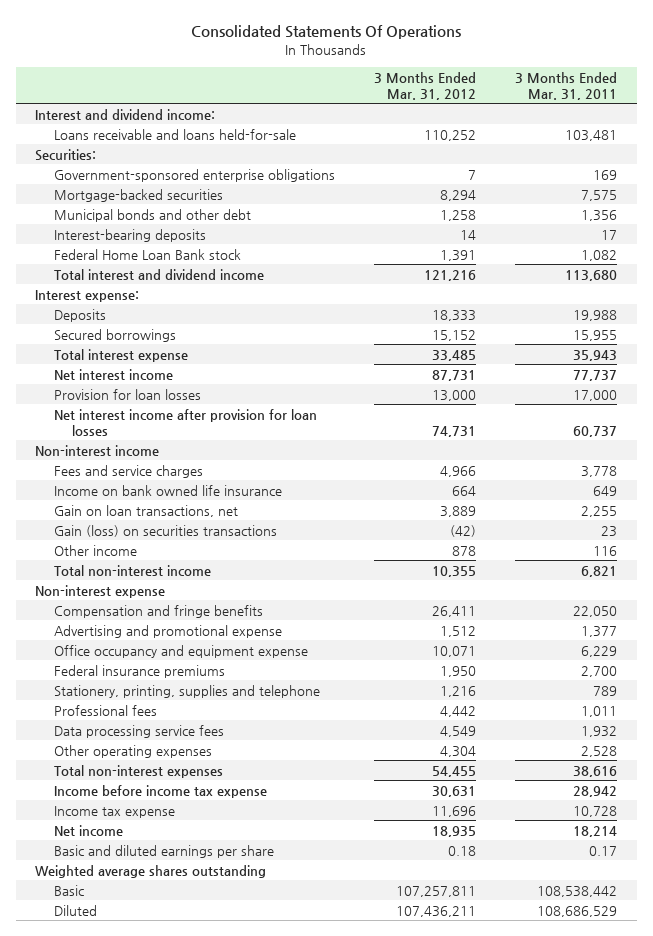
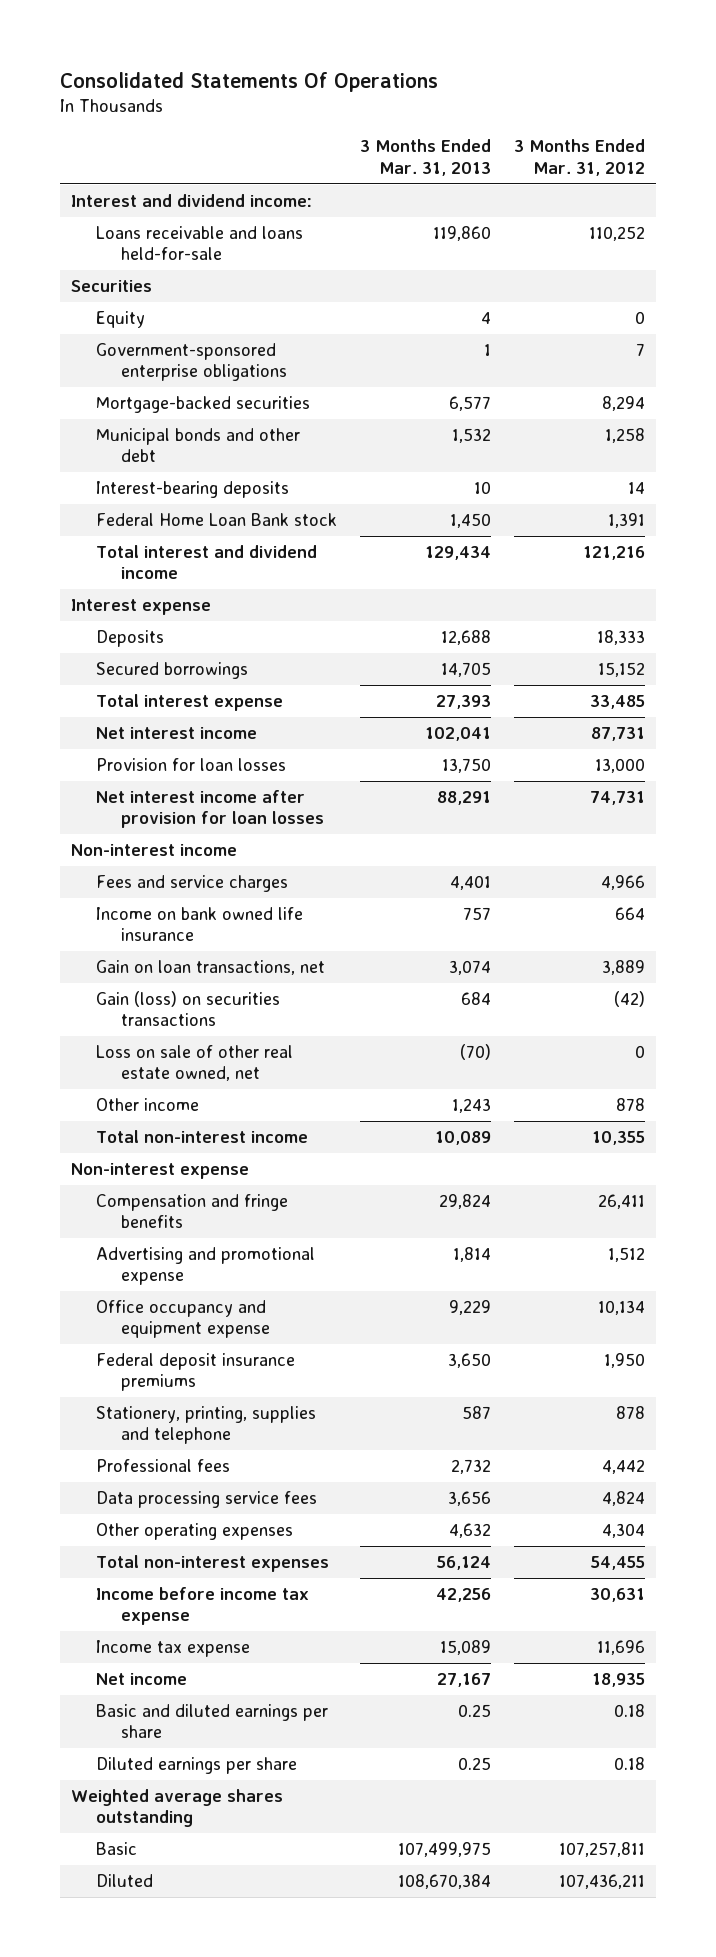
- | 3 Months Ended Mar. 31, 2012 | 3 Months Ended Mar. 31, 2011
+ | 3 Months Ended Mar. 31, 2013 | 3 Months Ended Mar. 31, 2012
- Securities:
+ Securities
+ Equity | 4 | 0
- Interest expense:
+ Interest expense
+ Loss on sale of other real estate owned, net | (70) | 0
- Office occupancy and equipment expense | 10,071 | 6,229
- Federal insurance premiums | 1,950 | 2,700
- Stationery, printing, supplies and telephone | 1,216 | 789
+ Office occupancy and equipment expense | 9,229 | 10,134
+ Federal deposit insurance premiums | 3,650 | 1,950
+ Stationery, printing, supplies and telephone | 587 | 878
- Data processing service fees | 4,549 | 1,932
+ Data processing service fees | 3,656 | 4,824
+ Diluted earnings per share | 0.25 | 0.18

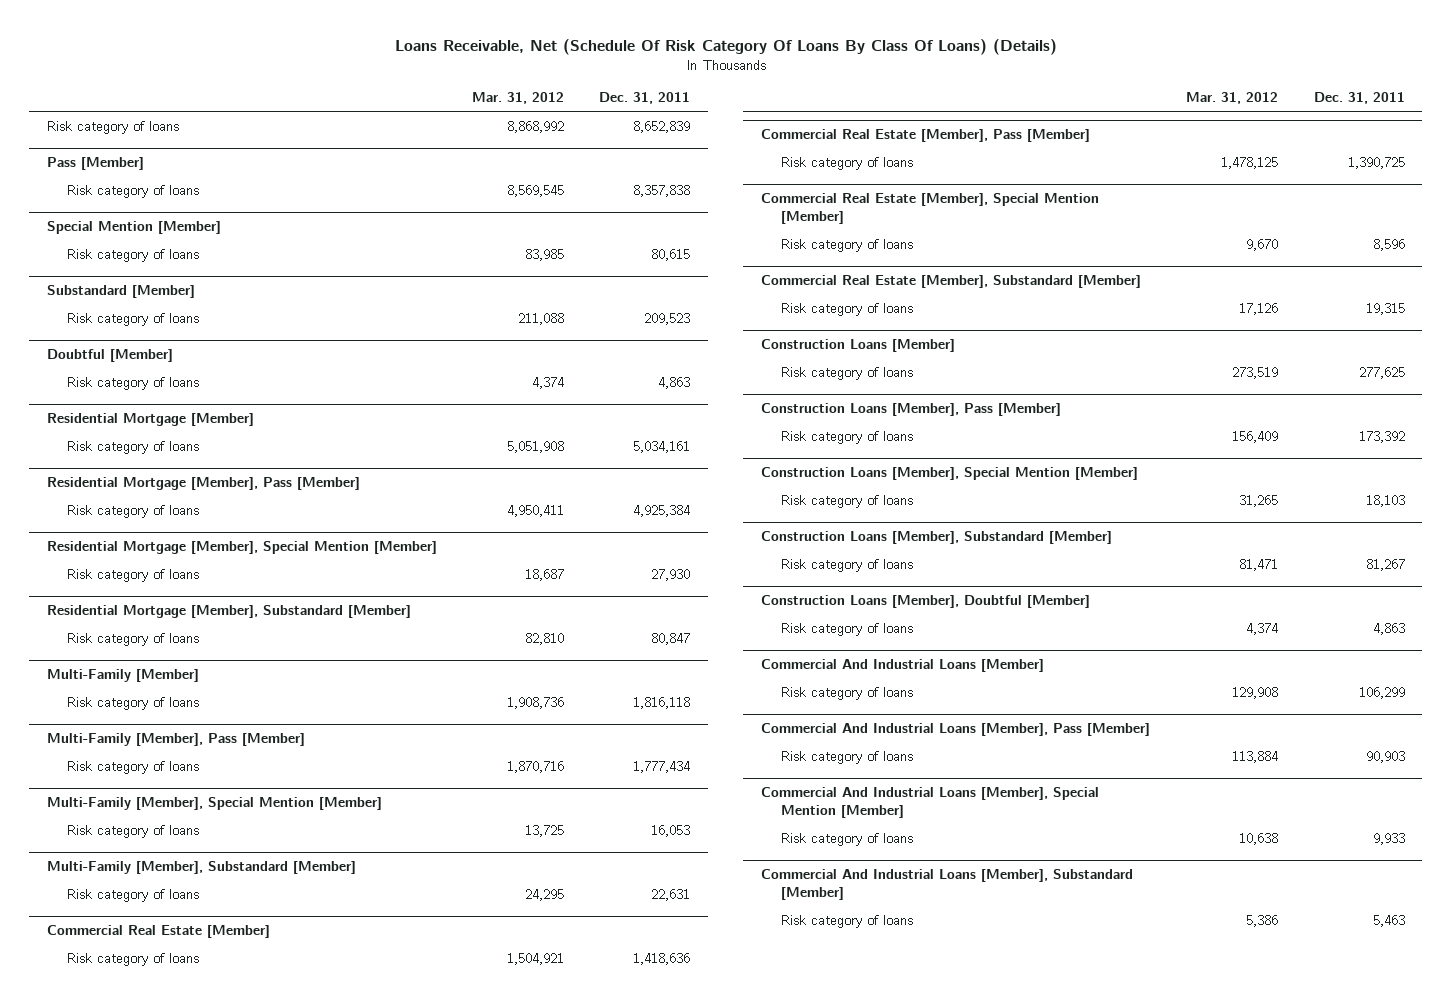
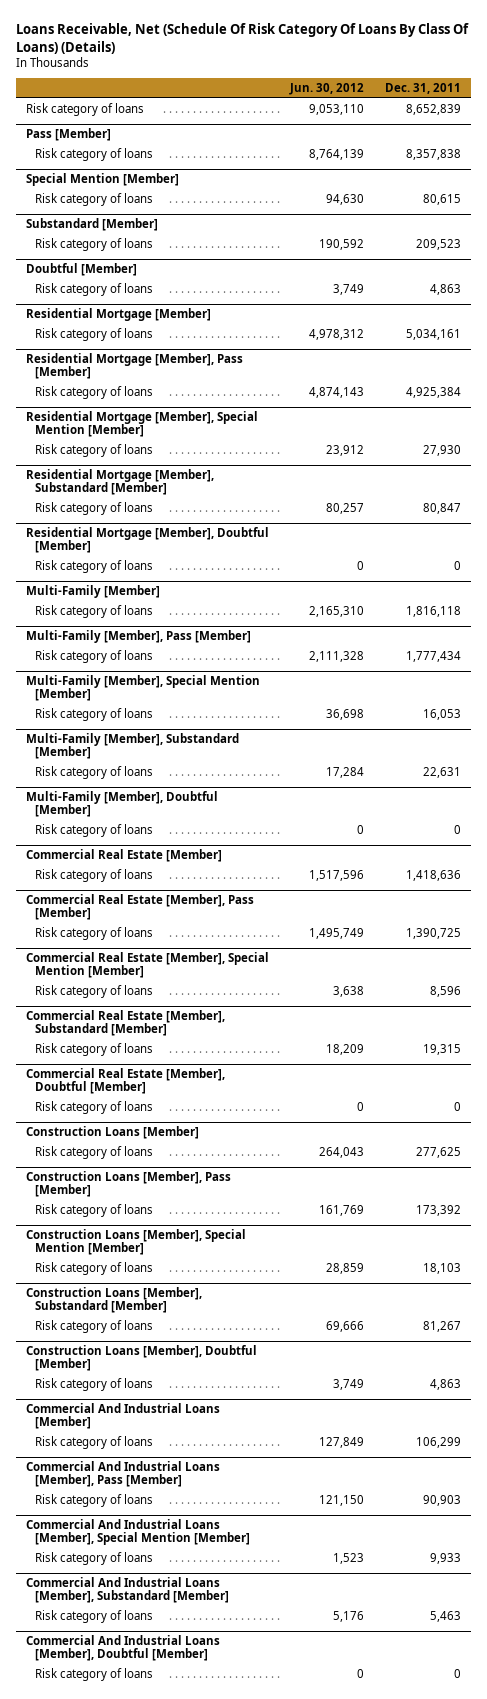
- | Mar. 31, 2012 | Dec. 31, 2011
+ | Jun. 30, 2012 | Dec. 31, 2011
+ Residential Mortgage [Member], Doubtful [Member]
+ Risk category of loans | 0 | 0
+ Multi-Family [Member], Doubtful [Member]
+ Risk category of loans | 0 | 0
+ Commercial Real Estate [Member], Doubtful [Member]
+ Risk category of loans | 0 | 0
+ Commercial And Industrial Loans [Member], Doubtful [Member]
+ Risk category of loans | 0 | 0

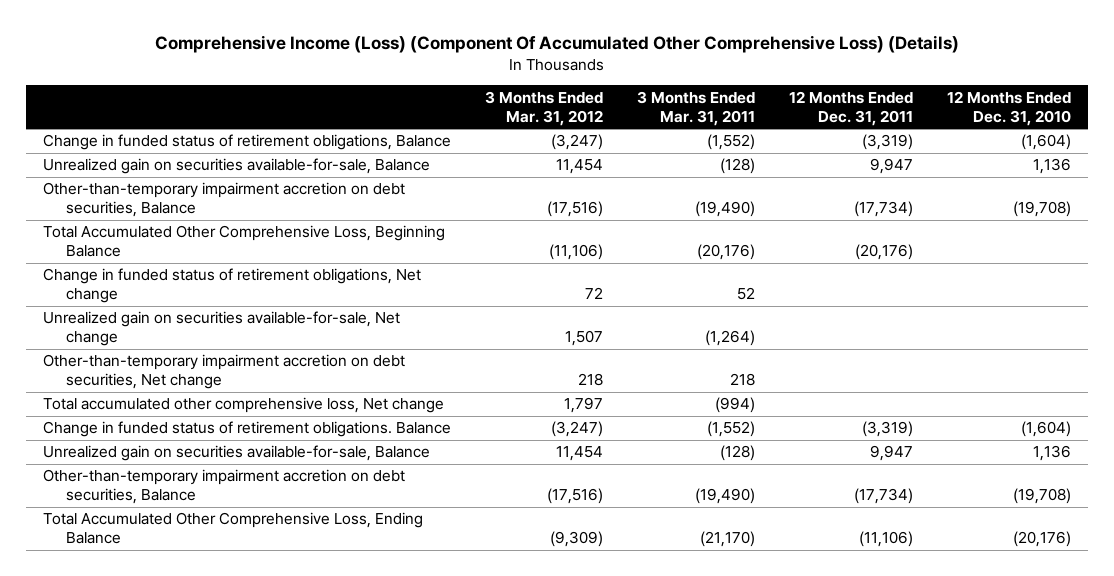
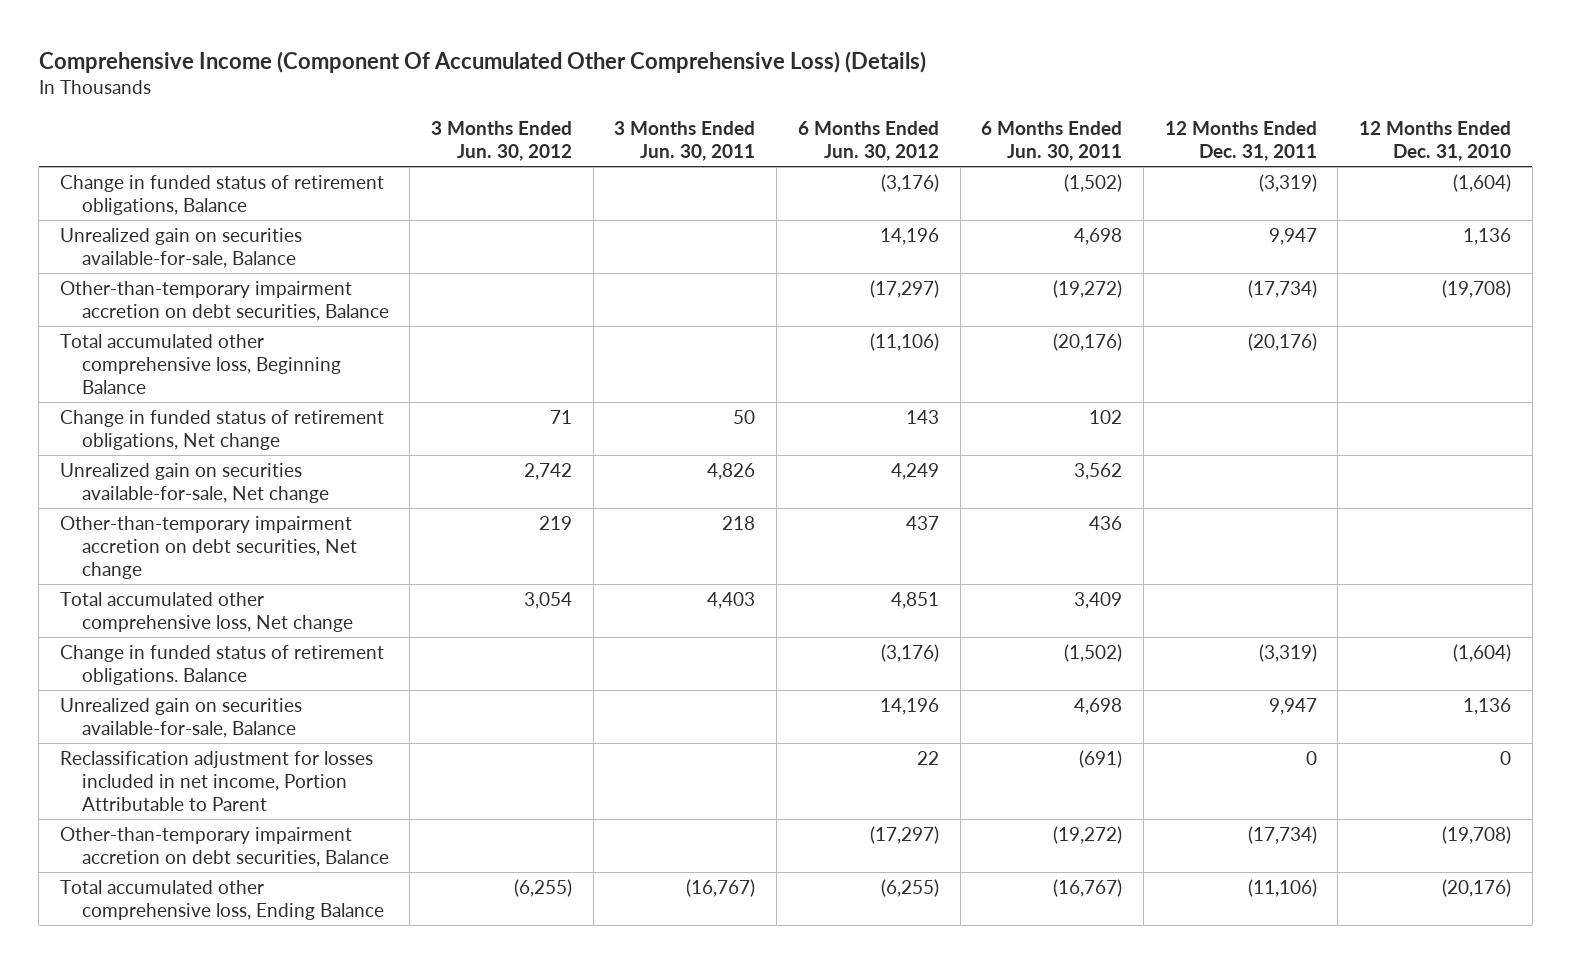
- Comprehensive Income (Loss) (Component Of Accumulated Other Comprehensive Loss) (Details)
+ Comprehensive Income (Component Of Accumulated Other Comprehensive Loss) (Details)
- | 3 Months Ended Mar. 31, 2012 | 3 Months Ended Mar. 31, 2011 | 12 Months Ended Dec. 31, 2011 | 12 Months Ended Dec. 31, 2010
+ | 3 Months Ended Jun. 30, 2012 | 3 Months Ended Jun. 30, 2011 | 6 Months Ended Jun. 30, 2012 | 6 Months Ended Jun. 30, 2011 | 12 Months Ended Dec. 31, 2011 | 12 Months Ended Dec. 31, 2010
- Total Accumulated Other Comprehensive Loss, Beginning Balance | (11,106) | (20,176) | (20,176) |
+ Total accumulated other comprehensive loss, Beginning Balance | | | (11,106) | (20,176) | (20,176) |
+ Reclassification adjustment for losses included in net income, Portion Attributable to Parent | | | 22 | (691) | 0 | 0
- Total Accumulated Other Comprehensive Loss, Ending Balance | (9,309) | (21,170) | (11,106) | (20,176)
+ Total accumulated other comprehensive loss, Ending Balance | (6,255) | (16,767) | (6,255) | (16,767) | (11,106) | (20,176)

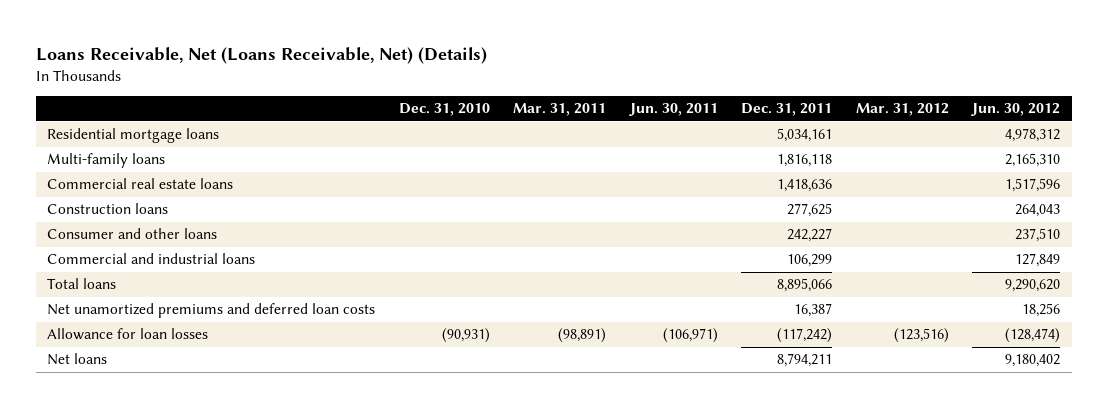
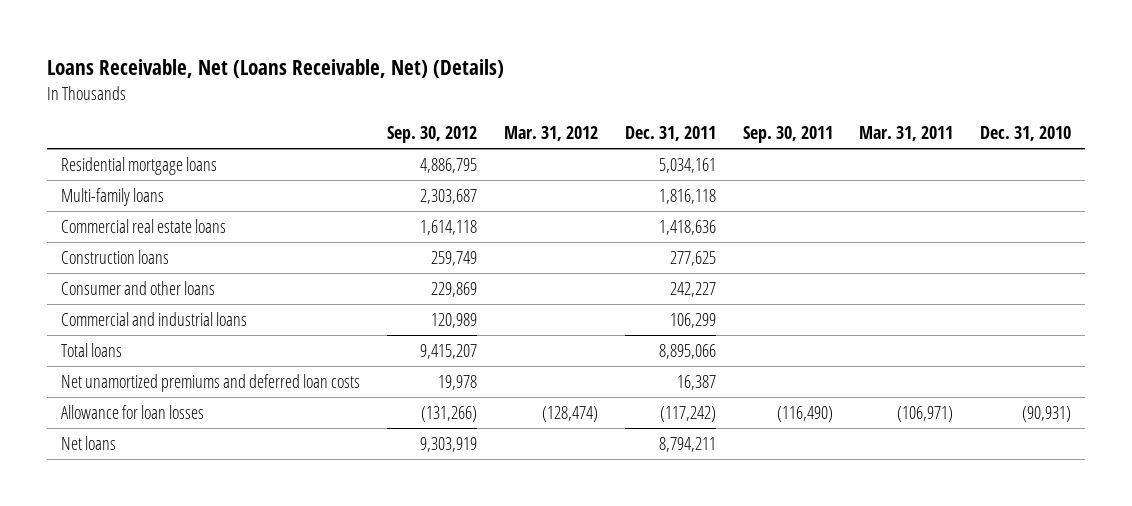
- | Dec. 31, 2010 | Mar. 31, 2011 | Jun. 30, 2011 | Dec. 31, 2011 | Mar. 31, 2012 | Jun. 30, 2012
+ | Sep. 30, 2012 | Mar. 31, 2012 | Dec. 31, 2011 | Sep. 30, 2011 | Mar. 31, 2011 | Dec. 31, 2010
- Allowance for loan losses | (90,931) | (98,891) | (106,971) | (117,242) | (123,516) | (128,474)
+ Allowance for loan losses | (131,266) | (128,474) | (117,242) | (116,490) | (106,971) | (90,931)

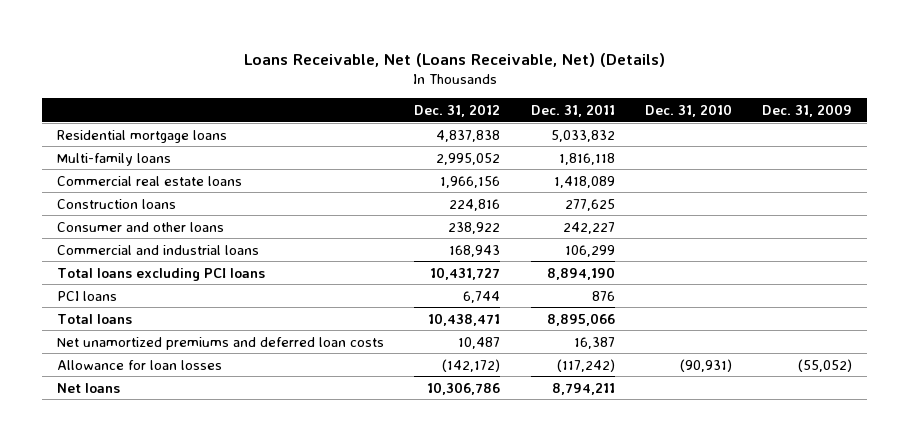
- | Sep. 30, 2012 | Mar. 31, 2012 | Dec. 31, 2011 | Sep. 30, 2011 | Mar. 31, 2011 | Dec. 31, 2010
+ | Dec. 31, 2012 | Dec. 31, 2011 | Dec. 31, 2010 | Dec. 31, 2009
- Residential mortgage loans | 4,886,795 | | 5,034,161 | | |
+ Residential mortgage loans | 4,837,838 | 5,033,832 | |
- Commercial real estate loans | 1,614,118 | | 1,418,636 | | |
+ Commercial real estate loans | 1,966,156 | 1,418,089 | |
+ Total loans excluding PCI loans | 10,431,727 | 8,894,190 | |
+ PCI loans | 6,744 | 876 | |

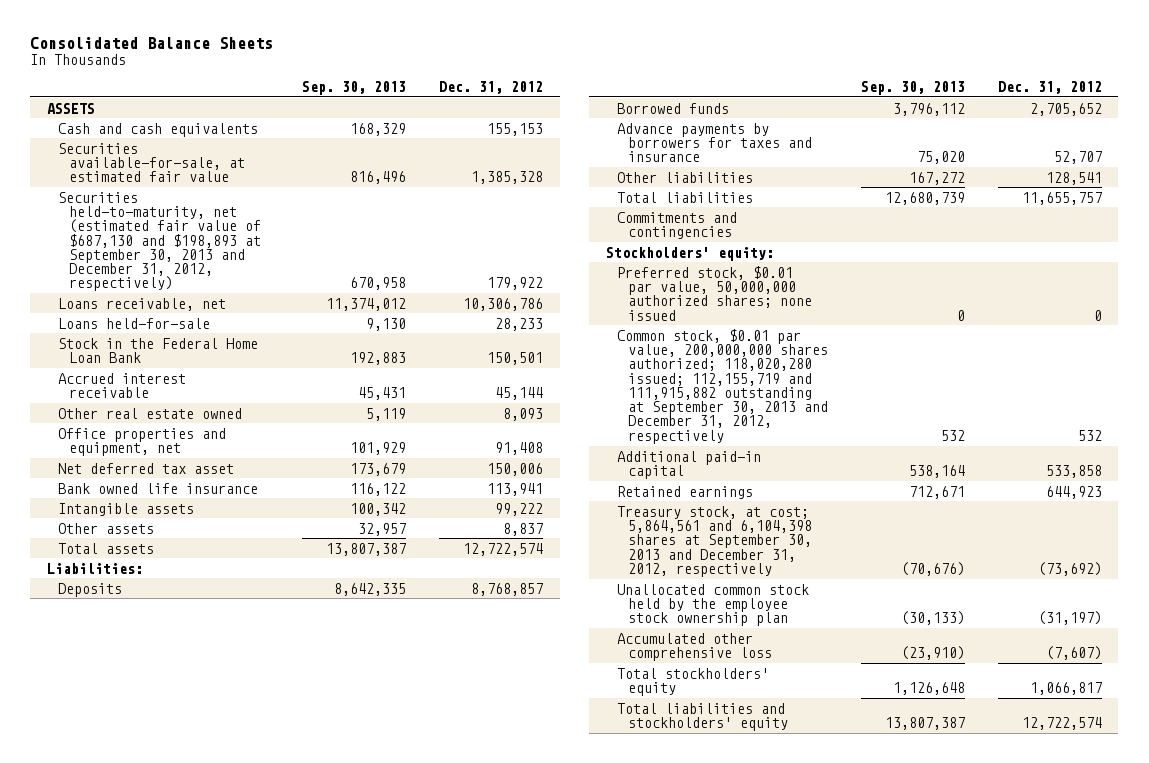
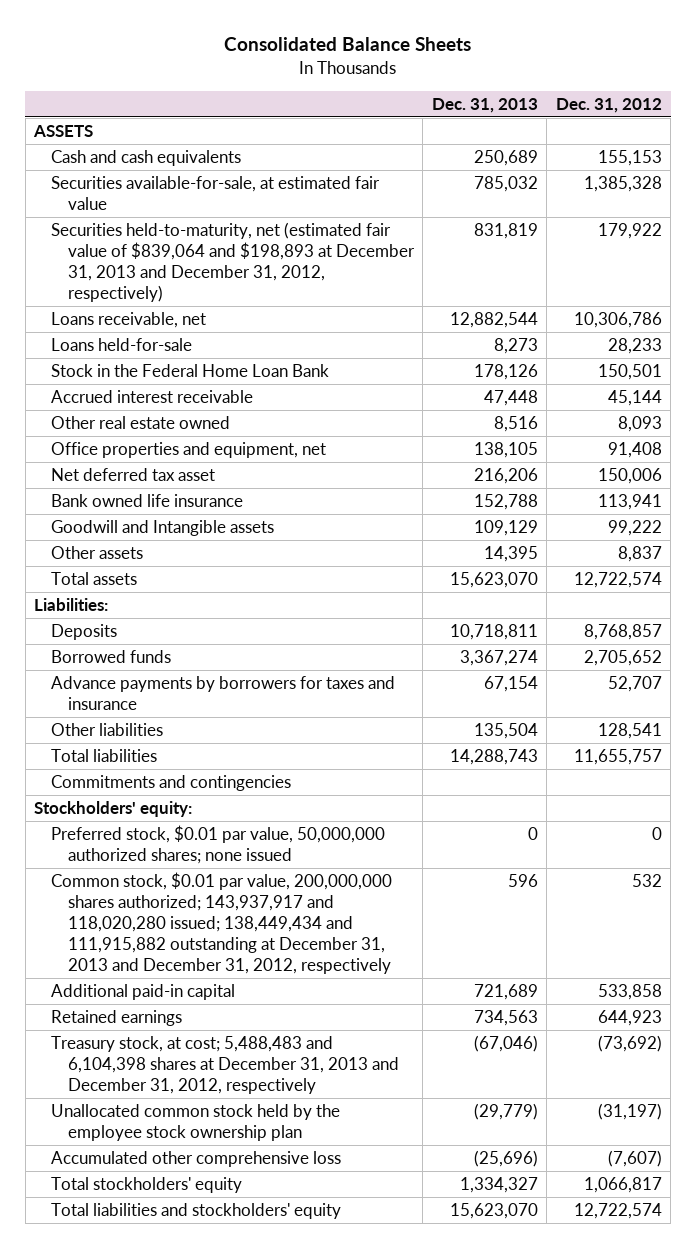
- | Sep. 30, 2013 | Dec. 31, 2012
+ | Dec. 31, 2013 | Dec. 31, 2012
- Securities held-to-maturity, net (estimated fair value of $687,130 and $198,893 at September 30, 2013 and December 31, 2012, respectively) | 670,958 | 179,922
+ Securities held-to-maturity, net (estimated fair value of $839,064 and $198,893 at December 31, 2013 and December 31, 2012, respectively) | 831,819 | 179,922
- Intangible assets | 100,342 | 99,222
+ Goodwill and Intangible assets | 109,129 | 99,222
- Common stock, $0.01 par value, 200,000,000 shares authorized; 118,020,280 issued; 112,155,719 and 111,915,882 outstanding at September 30, 2013 and December 31, 2012, respectively | 532 | 532
+ Common stock, $0.01 par value, 200,000,000 shares authorized; 143,937,917 and 118,020,280 issued; 138,449,434 and 111,915,882 outstanding at December 31, 2013 and December 31, 2012, respectively | 596 | 532
- Treasury stock, at cost; 5,864,561 and 6,104,398 shares at September 30, 2013 and December 31, 2012, respectively | (70,676) | (73,692)
+ Treasury stock, at cost; 5,488,483 and 6,104,398 shares at December 31, 2013 and December 31, 2012, respectively | (67,046) | (73,692)

